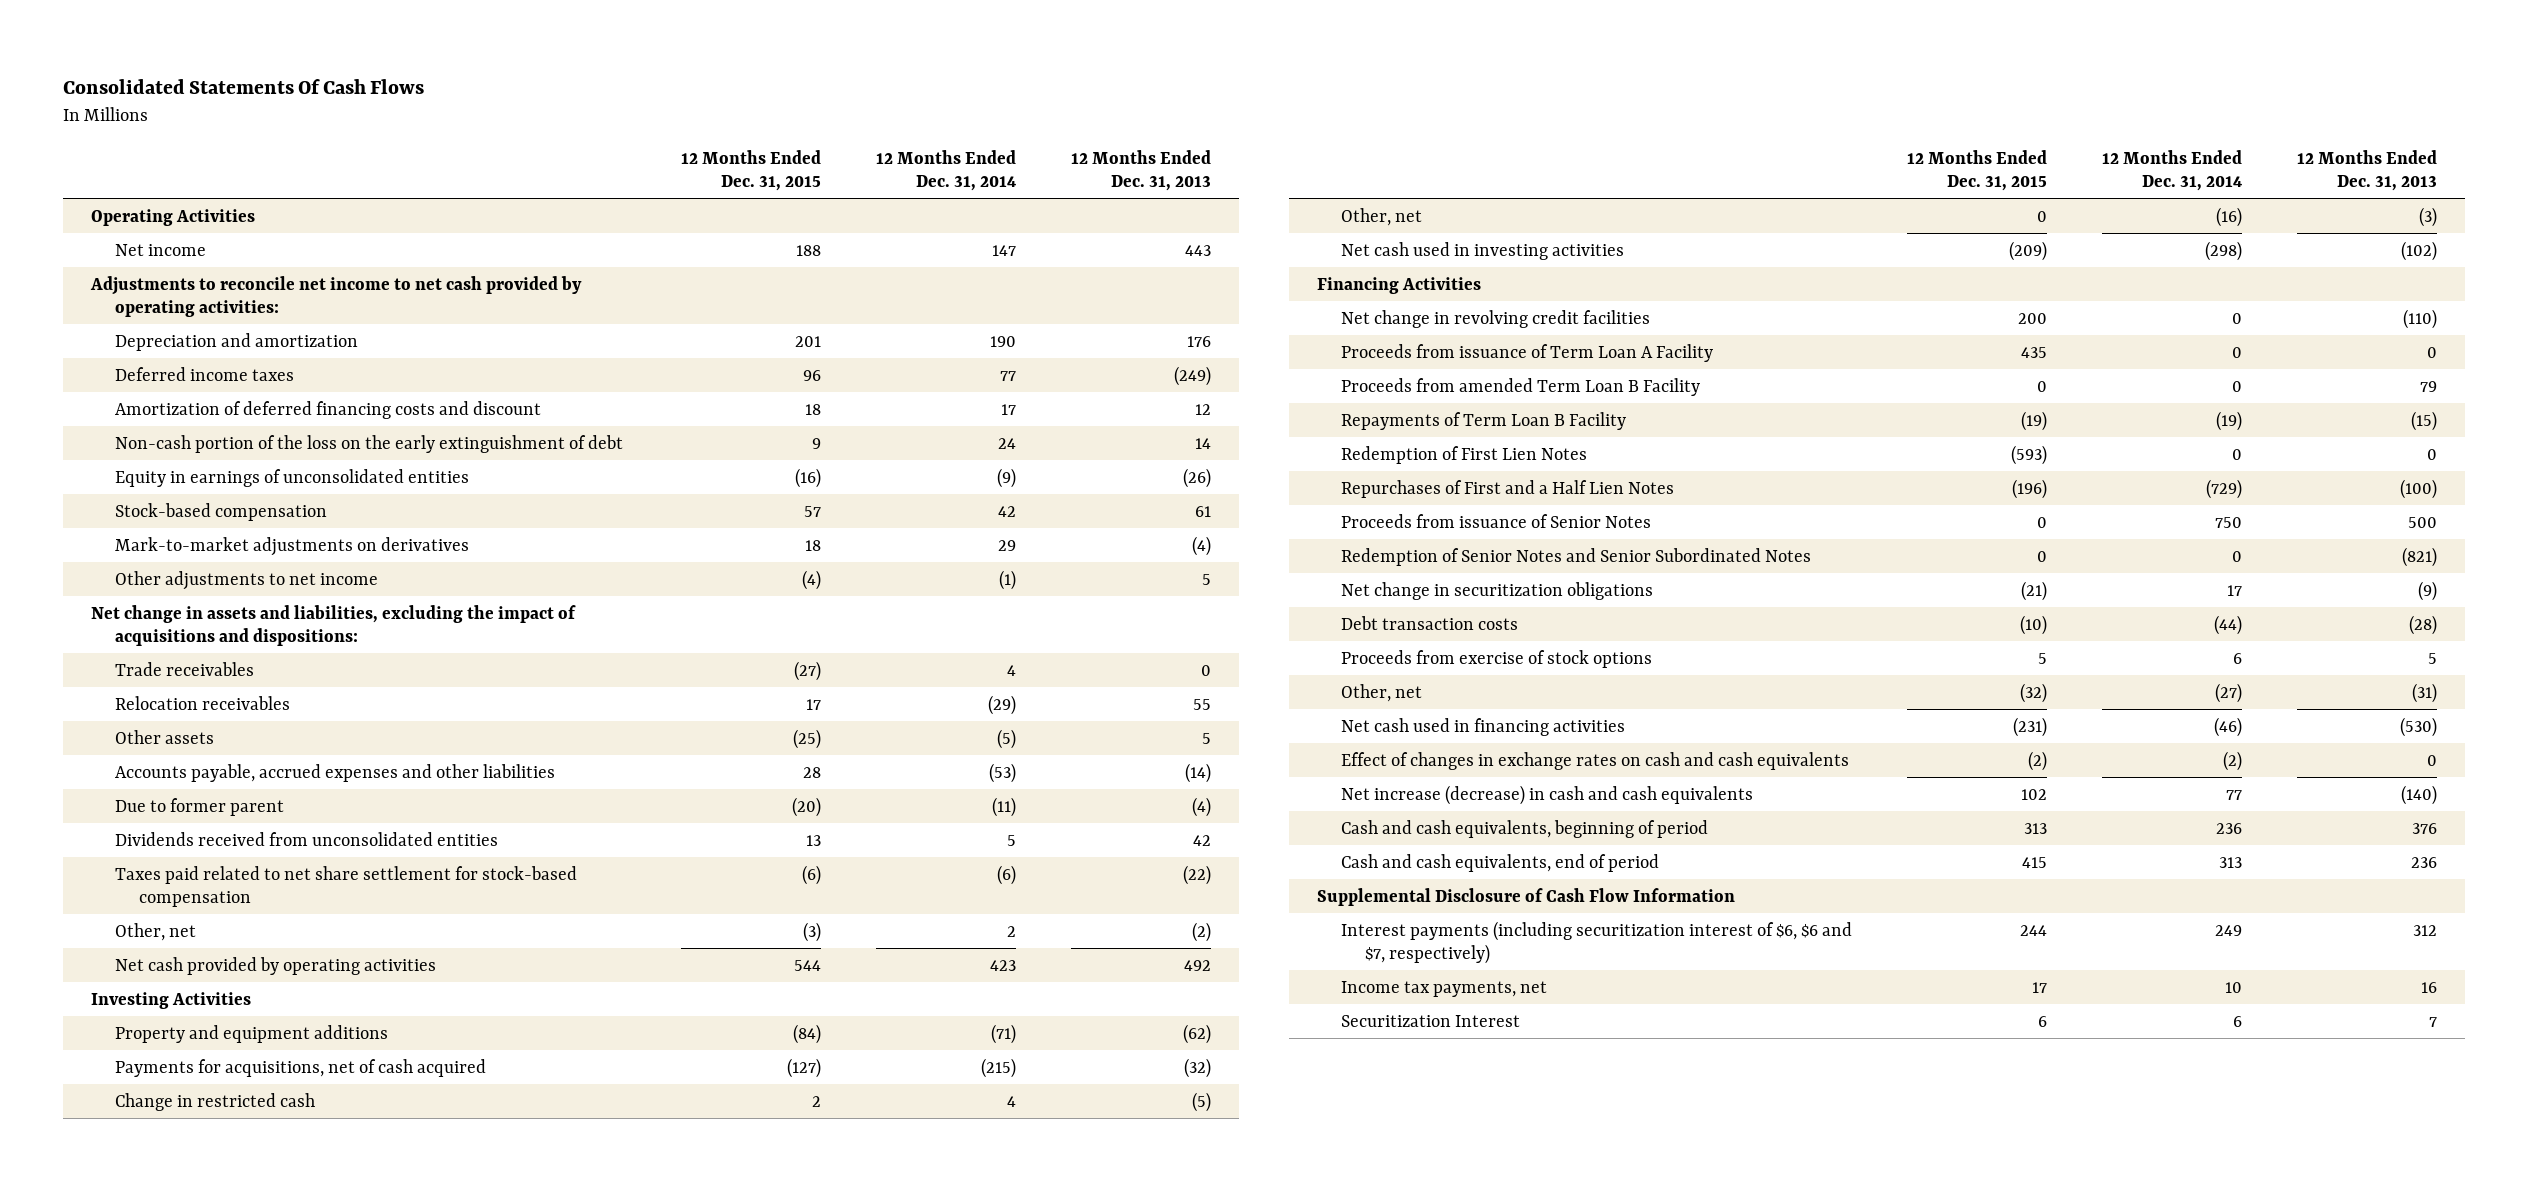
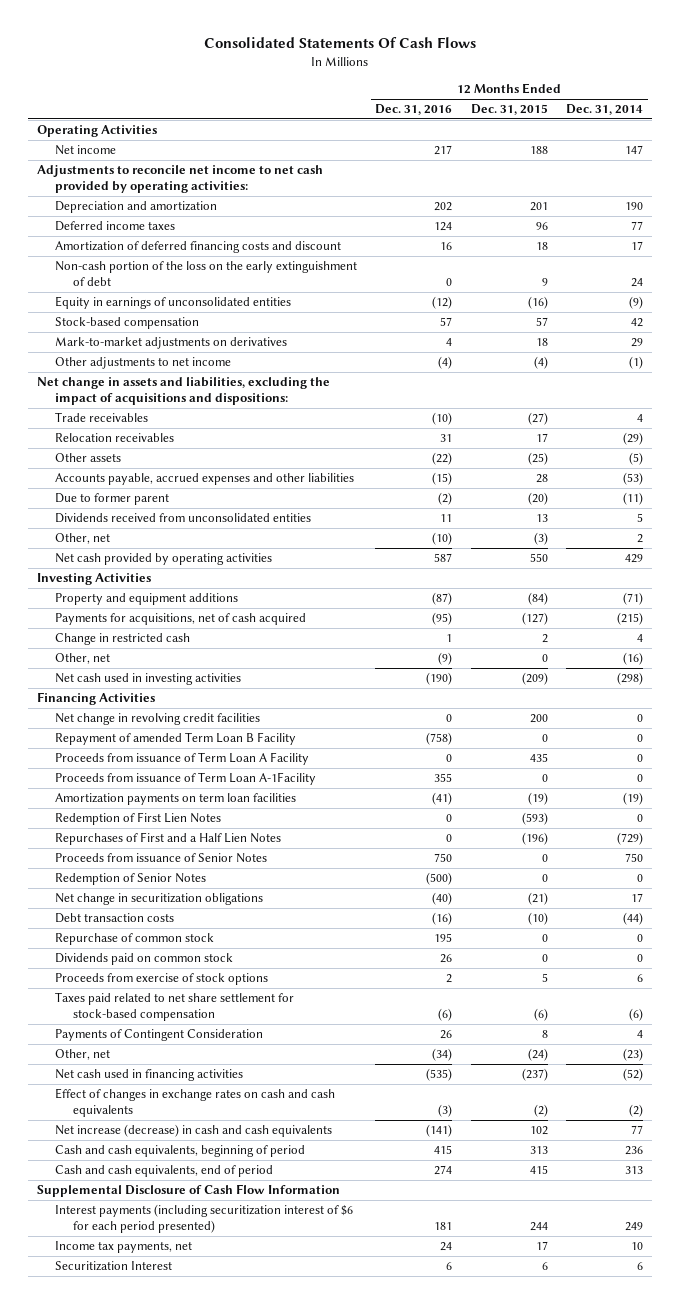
- | 12 Months Ended Dec. 31, 2015 | 12 Months Ended Dec. 31, 2014 | 12 Months Ended Dec. 31, 2013
+ | 12 Months Ended Dec. 31, 2016 | 12 Months Ended Dec. 31, 2015 | 12 Months Ended Dec. 31, 2014
- Net cash provided by operating activities | 544 | 423 | 492
+ Net cash provided by operating activities | 587 | 550 | 429
+ Repayment of amended Term Loan B Facility | (758) | 0 | 0
- Proceeds from amended Term Loan B Facility | 0 | 0 | 79
- Repayments of Term Loan B Facility | (19) | (19) | (15)
+ Proceeds from issuance of Term Loan A-1Facility | 355 | 0 | 0
+ Amortization payments on term loan facilities | (41) | (19) | (19)
- Redemption of Senior Notes and Senior Subordinated Notes | 0 | 0 | (821)
+ Redemption of Senior Notes | (500) | 0 | 0
+ Repurchase of common stock | 195 | 0 | 0
+ Dividends paid on common stock | 26 | 0 | 0
- Other, net | (32) | (27) | (31)
- Net cash used in financing activities | (231) | (46) | (530)
moved down: Taxes paid related to net share settlement for stock-based compensation | (6) | (6) | (6)
+ Payments of Contingent Consideration | 26 | 8 | 4
+ Other, net | (34) | (24) | (23)
+ Net cash used in financing activities | (535) | (237) | (52)
- Interest payments (including securitization interest of $6, $6 and $7, respectively) | 244 | 249 | 312
+ Interest payments (including securitization interest of $6 for each period presented) | 181 | 244 | 249

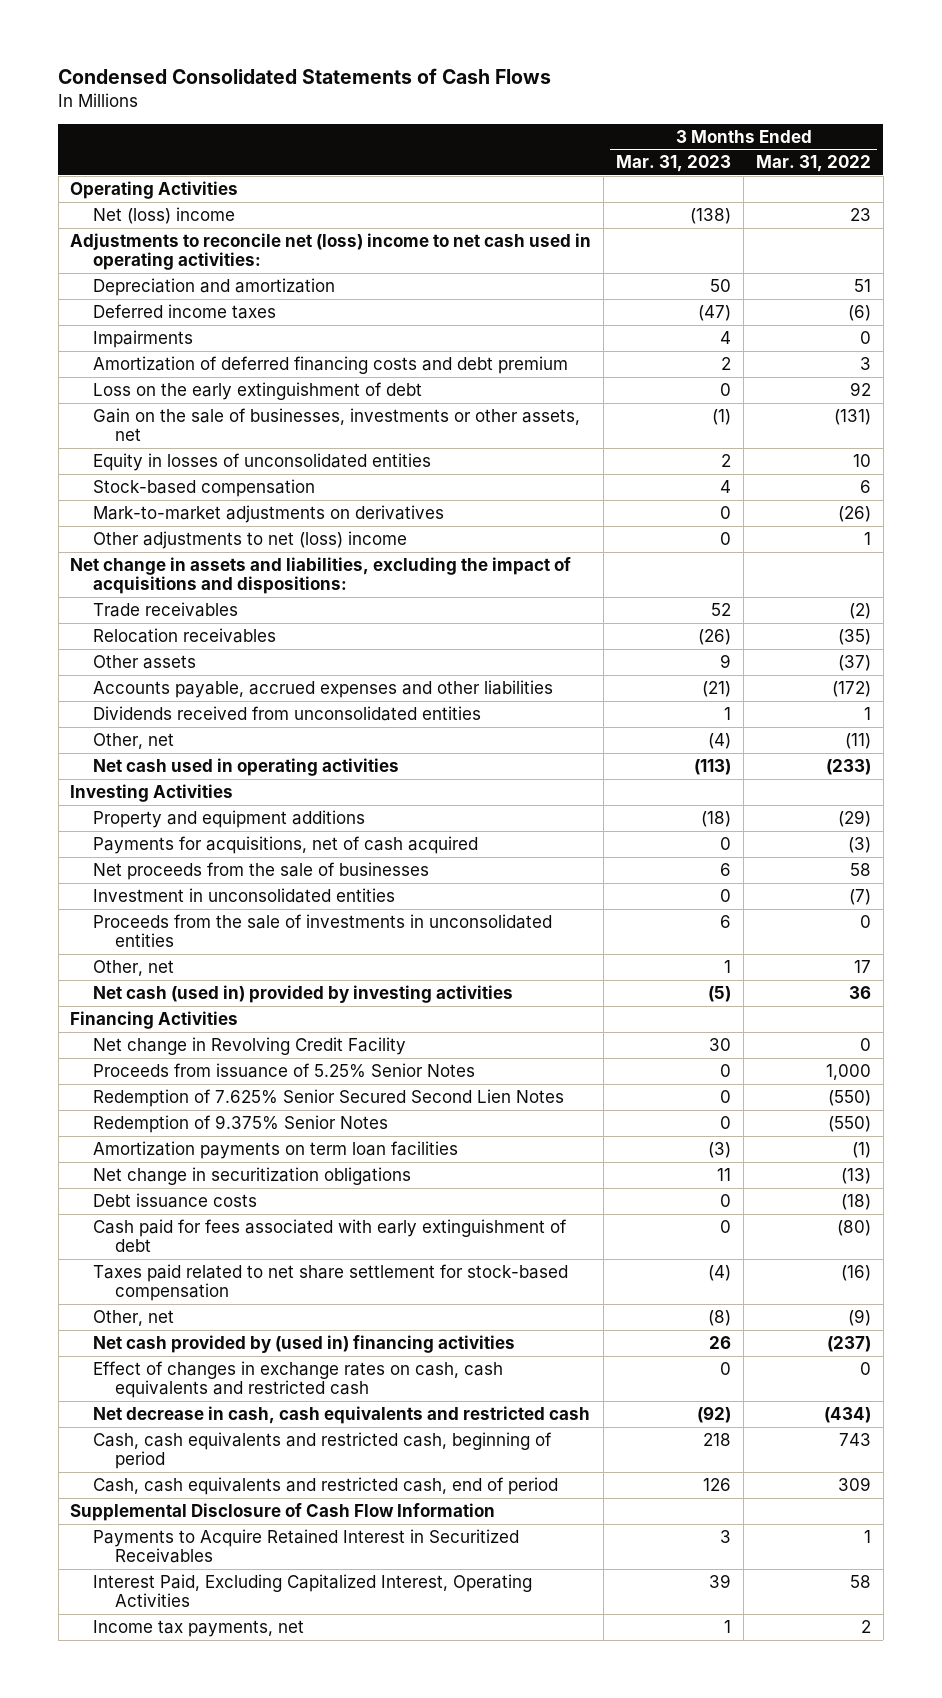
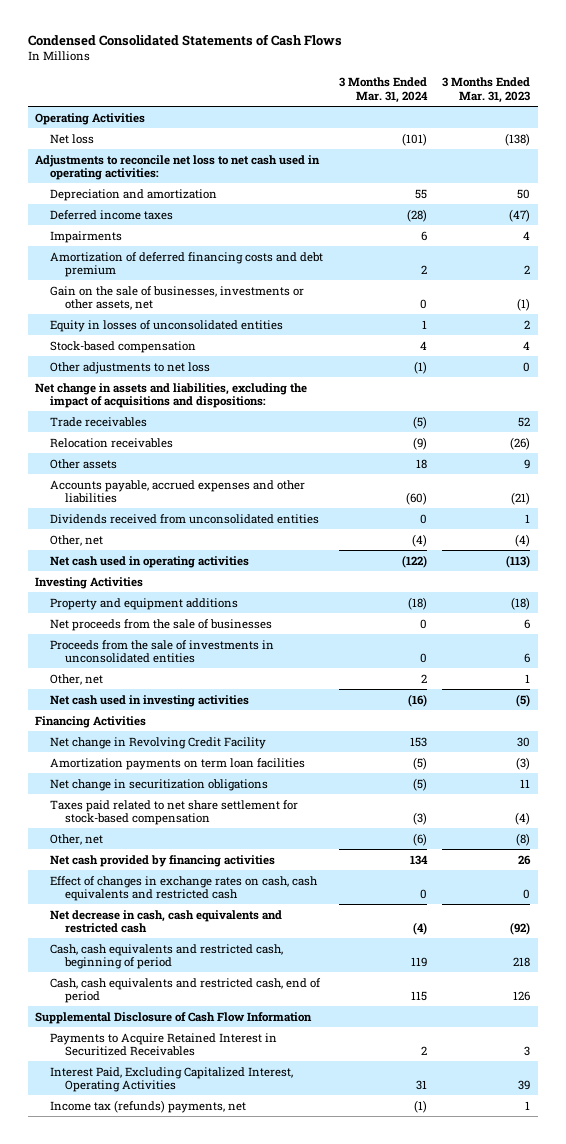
- | 3 Months Ended Mar. 31, 2023 | 3 Months Ended Mar. 31, 2022
+ | 3 Months Ended Mar. 31, 2024 | 3 Months Ended Mar. 31, 2023
- Net (loss) income | (138) | 23
- Adjustments to reconcile net (loss) income to net cash used in operating activities:
+ Net loss | (101) | (138)
+ Adjustments to reconcile net loss to net cash used in operating activities:
- Loss on the early extinguishment of debt | 0 | 92
- Mark-to-market adjustments on derivatives | 0 | (26)
- Other adjustments to net (loss) income | 0 | 1
+ Other adjustments to net loss | (1) | 0
- Payments for acquisitions, net of cash acquired | 0 | (3)
- Investment in unconsolidated entities | 0 | (7)
- Net cash (used in) provided by investing activities | (5) | 36
+ Net cash used in investing activities | (16) | (5)
- Proceeds from issuance of 5.25% Senior Notes | 0 | 1,000
- Redemption of 7.625% Senior Secured Second Lien Notes | 0 | (550)
- Redemption of 9.375% Senior Notes | 0 | (550)
- Debt issuance costs | 0 | (18)
- Cash paid for fees associated with early extinguishment of debt | 0 | (80)
- Net cash provided by (used in) financing activities | 26 | (237)
+ Net cash provided by financing activities | 134 | 26
- Income tax payments, net | 1 | 2
+ Income tax (refunds) payments, net | (1) | 1

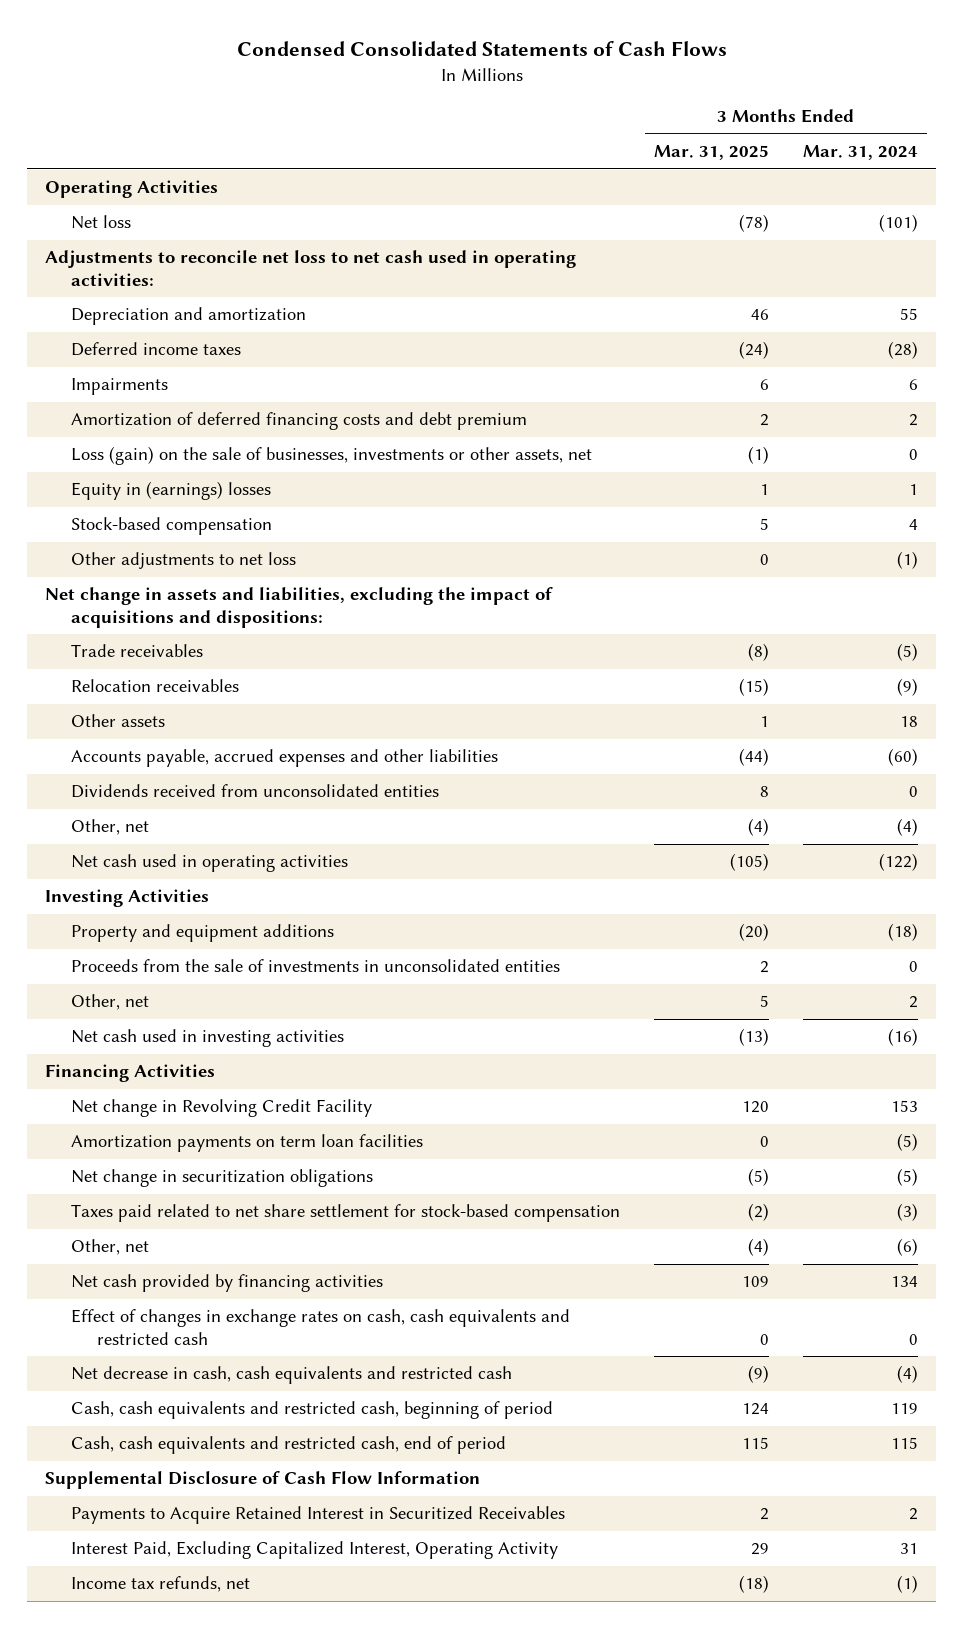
- | 3 Months Ended Mar. 31, 2024 | 3 Months Ended Mar. 31, 2023
+ | 3 Months Ended Mar. 31, 2025 | 3 Months Ended Mar. 31, 2024
- Gain on the sale of businesses, investments or other assets, net | 0 | (1)
- Equity in losses of unconsolidated entities | 1 | 2
+ Loss (gain) on the sale of businesses, investments or other assets, net | (1) | 0
+ Equity in (earnings) losses | 1 | 1
- Net proceeds from the sale of businesses | 0 | 6
- Interest Paid, Excluding Capitalized Interest, Operating Activities | 31 | 39
- Income tax (refunds) payments, net | (1) | 1
+ Interest Paid, Excluding Capitalized Interest, Operating Activity | 29 | 31
+ Income tax refunds, net | (18) | (1)

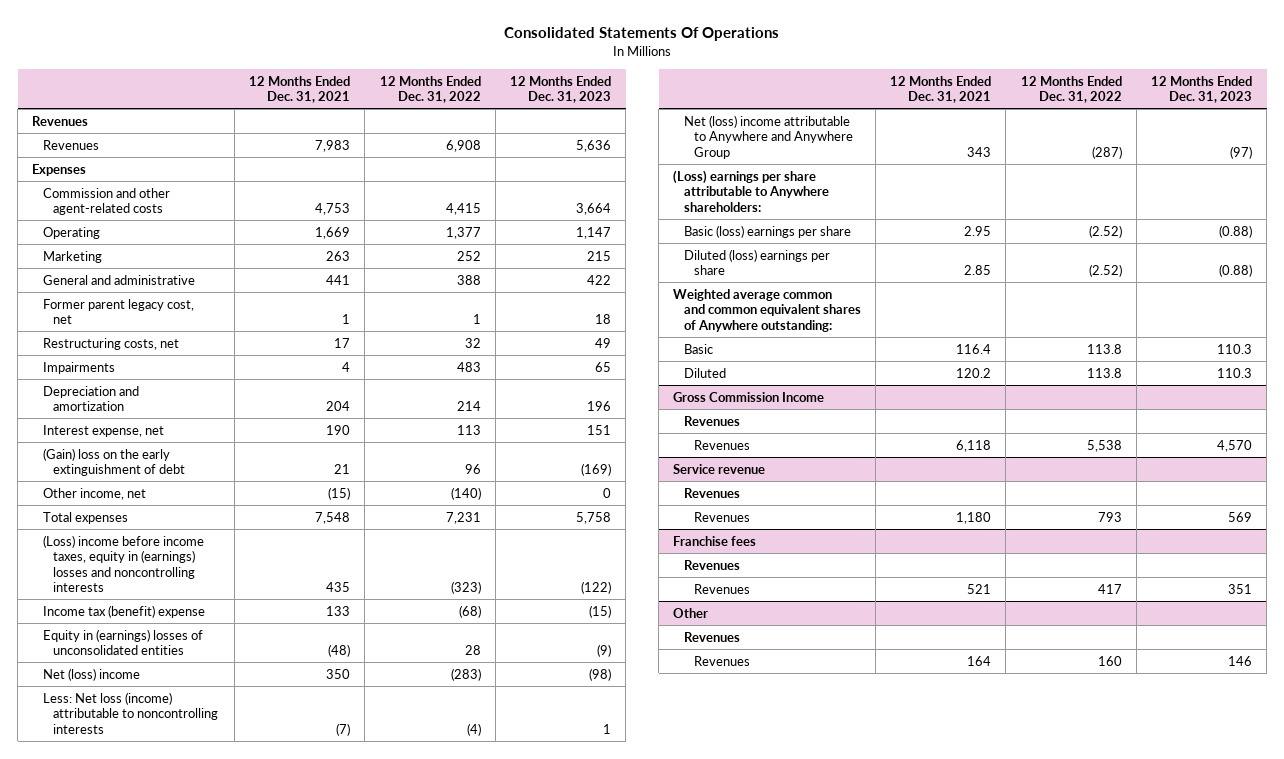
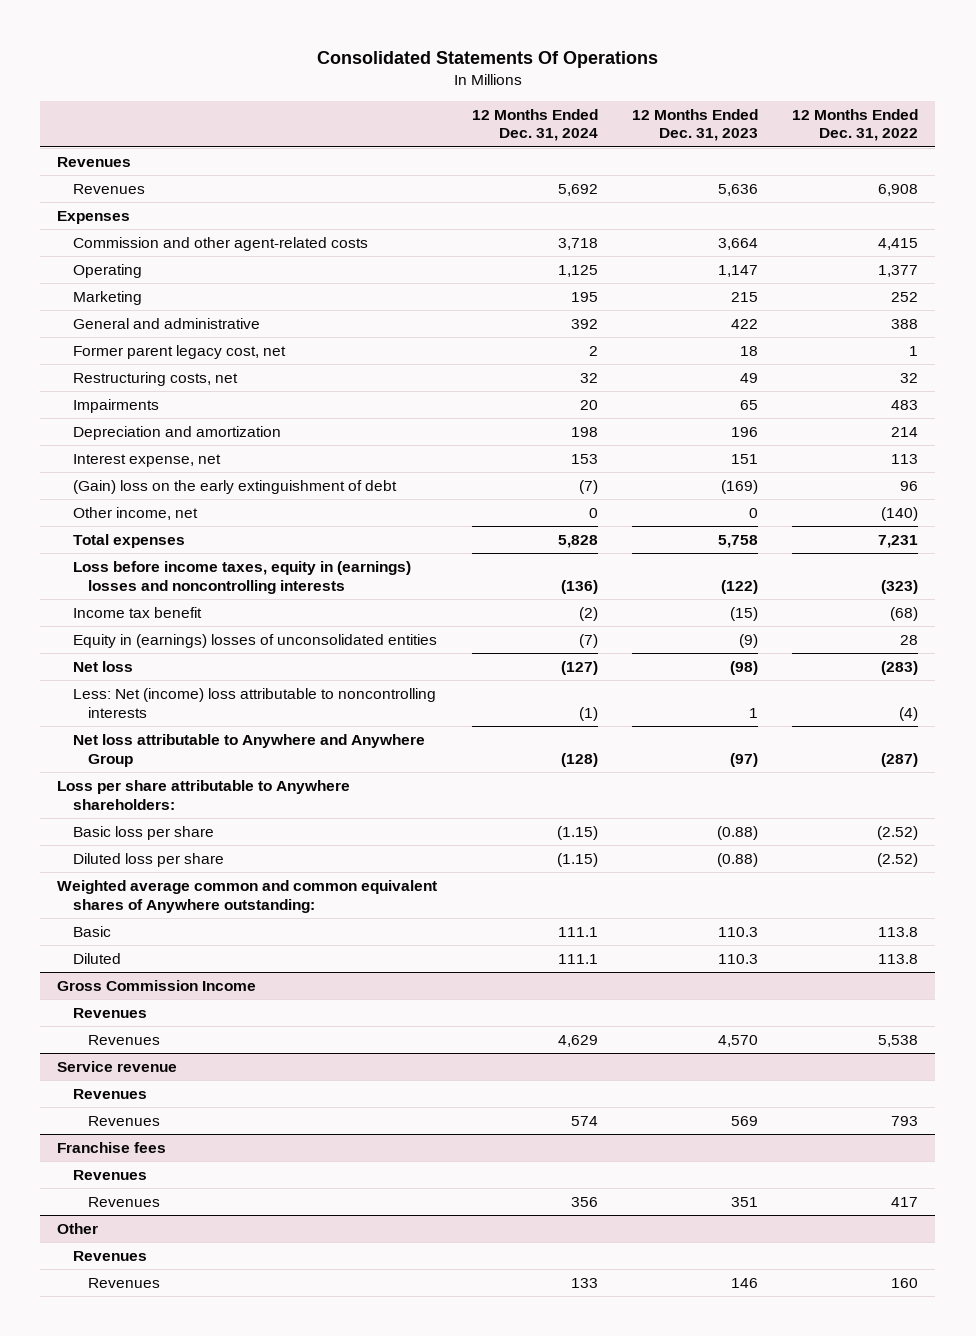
- | 12 Months Ended Dec. 31, 2021 | 12 Months Ended Dec. 31, 2022 | 12 Months Ended Dec. 31, 2023
+ | 12 Months Ended Dec. 31, 2024 | 12 Months Ended Dec. 31, 2023 | 12 Months Ended Dec. 31, 2022
- (Loss) income before income taxes, equity in (earnings) losses and noncontrolling interests | 435 | (323) | (122)
- Income tax (benefit) expense | 133 | (68) | (15)
+ Loss before income taxes, equity in (earnings) losses and noncontrolling interests | (136) | (122) | (323)
+ Income tax benefit | (2) | (15) | (68)
- Net (loss) income | 350 | (283) | (98)
- Less: Net loss (income) attributable to noncontrolling interests | (7) | (4) | 1
- Net (loss) income attributable to Anywhere and Anywhere Group | 343 | (287) | (97)
- (Loss) earnings per share attributable to Anywhere shareholders:
- Basic (loss) earnings per share | 2.95 | (2.52) | (0.88)
- Diluted (loss) earnings per share | 2.85 | (2.52) | (0.88)
+ Net loss | (127) | (98) | (283)
+ Less: Net (income) loss attributable to noncontrolling interests | (1) | 1 | (4)
+ Net loss attributable to Anywhere and Anywhere Group | (128) | (97) | (287)
+ Loss per share attributable to Anywhere shareholders:
+ Basic loss per share | (1.15) | (0.88) | (2.52)
+ Diluted loss per share | (1.15) | (0.88) | (2.52)

